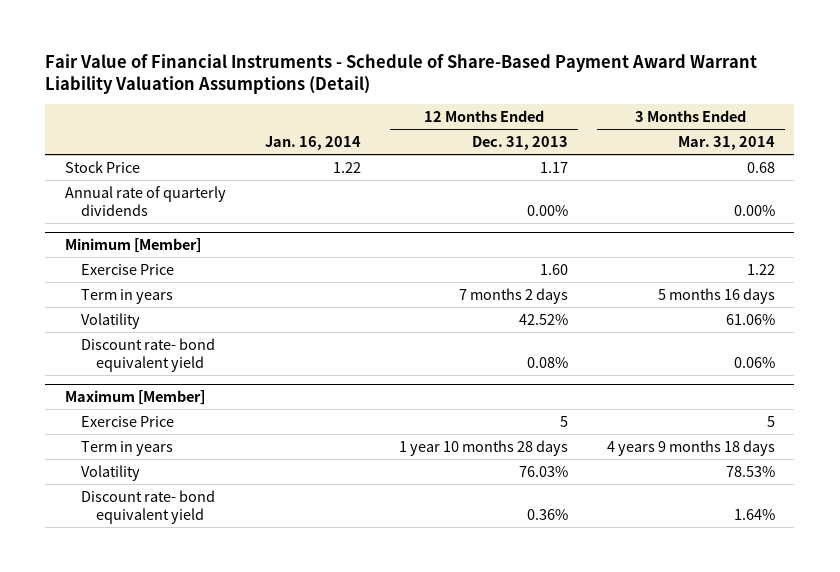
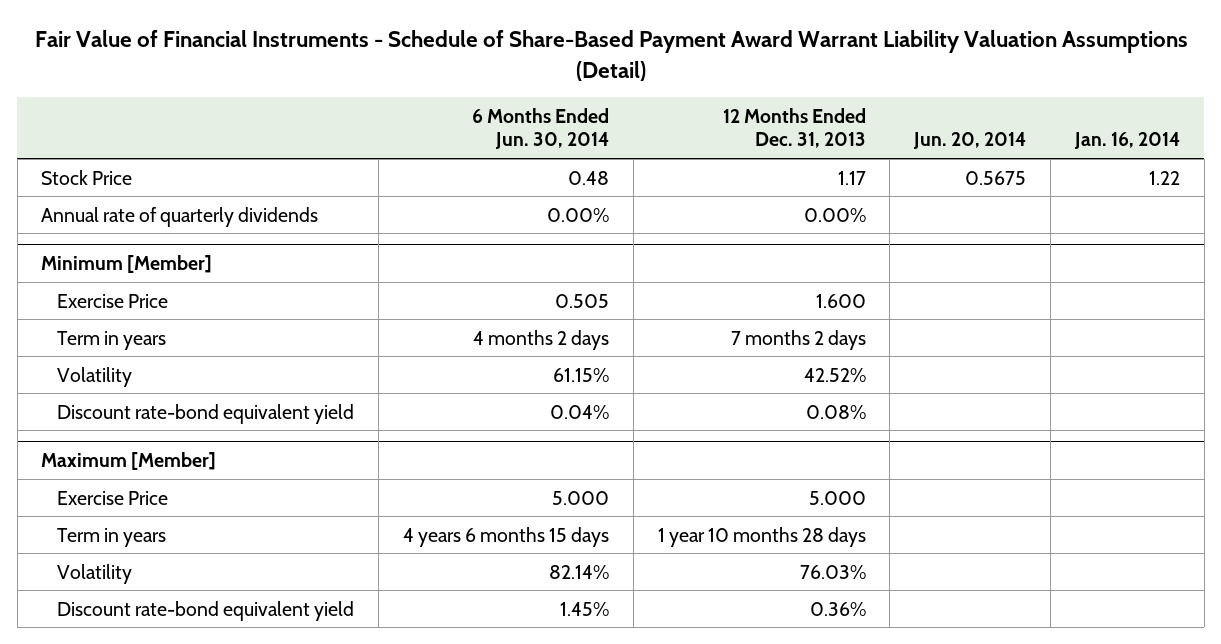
- | Jan. 16, 2014 | 12 Months Ended Dec. 31, 2013 | 3 Months Ended Mar. 31, 2014
+ | 6 Months Ended Jun. 30, 2014 | 12 Months Ended Dec. 31, 2013 | Jun. 20, 2014 | Jan. 16, 2014
@ Minimum [Member]
- Exercise Price | | 1.60 | 1.22
+ Exercise Price | 0.505 | 1.600 | |
- Discount rate- bond equivalent yield | | 0.08% | 0.06%
+ Discount rate-bond equivalent yield | 0.04% | 0.08% | |
@ Maximum [Member]
- Exercise Price | | 5 | 5
+ Exercise Price | 5.000 | 5.000 | |
- Discount rate- bond equivalent yield | | 0.36% | 1.64%
+ Discount rate-bond equivalent yield | 1.45% | 0.36% | |

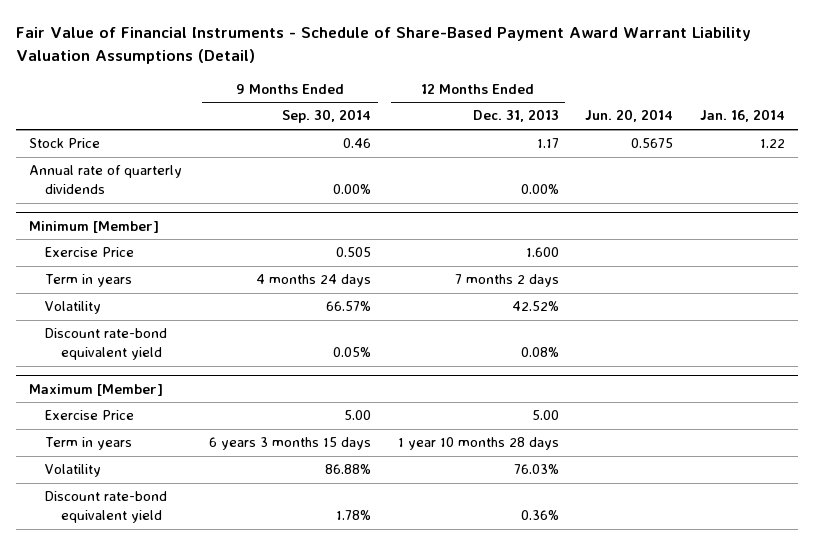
- | 6 Months Ended Jun. 30, 2014 | 12 Months Ended Dec. 31, 2013 | Jun. 20, 2014 | Jan. 16, 2014
+ | 9 Months Ended Sep. 30, 2014 | 12 Months Ended Dec. 31, 2013 | Jun. 20, 2014 | Jan. 16, 2014
@ Maximum [Member]
- Exercise Price | 5.000 | 5.000 | |
+ Exercise Price | 5.00 | 5.00 | |

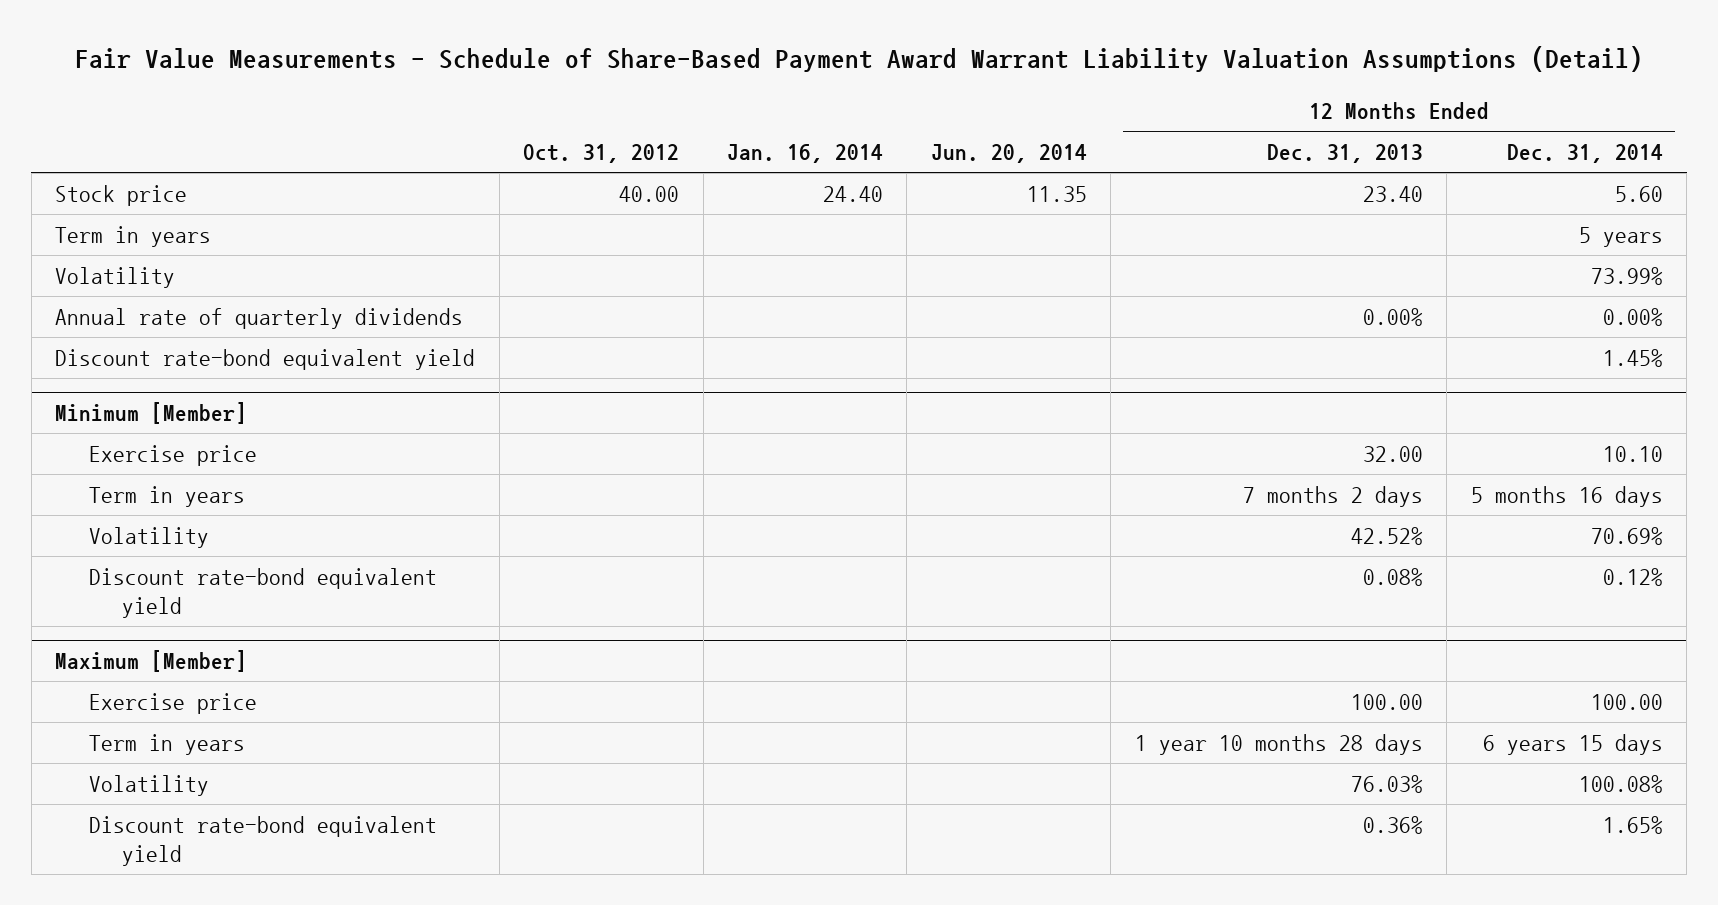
- Fair Value of Financial Instruments - Schedule of Share-Based Payment Award Warrant Liability Valuation Assumptions (Detail)
+ Fair Value Measurements - Schedule of Share-Based Payment Award Warrant Liability Valuation Assumptions (Detail)
- | 9 Months Ended Sep. 30, 2014 | 12 Months Ended Dec. 31, 2013 | Jun. 20, 2014 | Jan. 16, 2014
+ | Oct. 31, 2012 | Jan. 16, 2014 | Jun. 20, 2014 | 12 Months Ended Dec. 31, 2013 | 12 Months Ended Dec. 31, 2014
- Stock Price | 0.46 | 1.17 | 0.5675 | 1.22
+ Stock price | 40.00 | 24.40 | 11.35 | 23.40 | 5.60
+ Term in years | | | | | 5 years
+ Volatility | | | | | 73.99%
+ Discount rate-bond equivalent yield | | | | | 1.45%
@ Minimum [Member]
- Exercise Price | 0.505 | 1.600 | |
+ Exercise price | | | | 32.00 | 10.10
@ Maximum [Member]
- Exercise Price | 5.00 | 5.00 | |
+ Exercise price | | | | 100.00 | 100.00

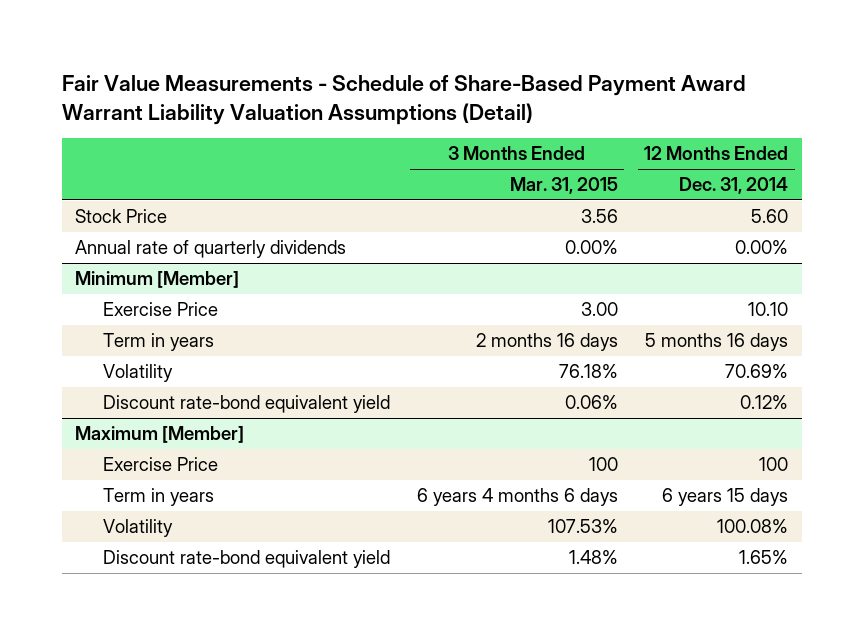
- | Oct. 31, 2012 | Jan. 16, 2014 | Jun. 20, 2014 | 12 Months Ended Dec. 31, 2013 | 12 Months Ended Dec. 31, 2014
+ | 3 Months Ended Mar. 31, 2015 | 12 Months Ended Dec. 31, 2014
- Stock price | 40.00 | 24.40 | 11.35 | 23.40 | 5.60
- Term in years | | | | | 5 years
- Volatility | | | | | 73.99%
+ Stock Price | 3.56 | 5.60
- Discount rate-bond equivalent yield | | | | | 1.45%
@ Minimum [Member]
- Exercise price | | | | 32.00 | 10.10
+ Exercise Price | 3.00 | 10.10
@ Maximum [Member]
- Exercise price | | | | 100.00 | 100.00
+ Exercise Price | 100 | 100

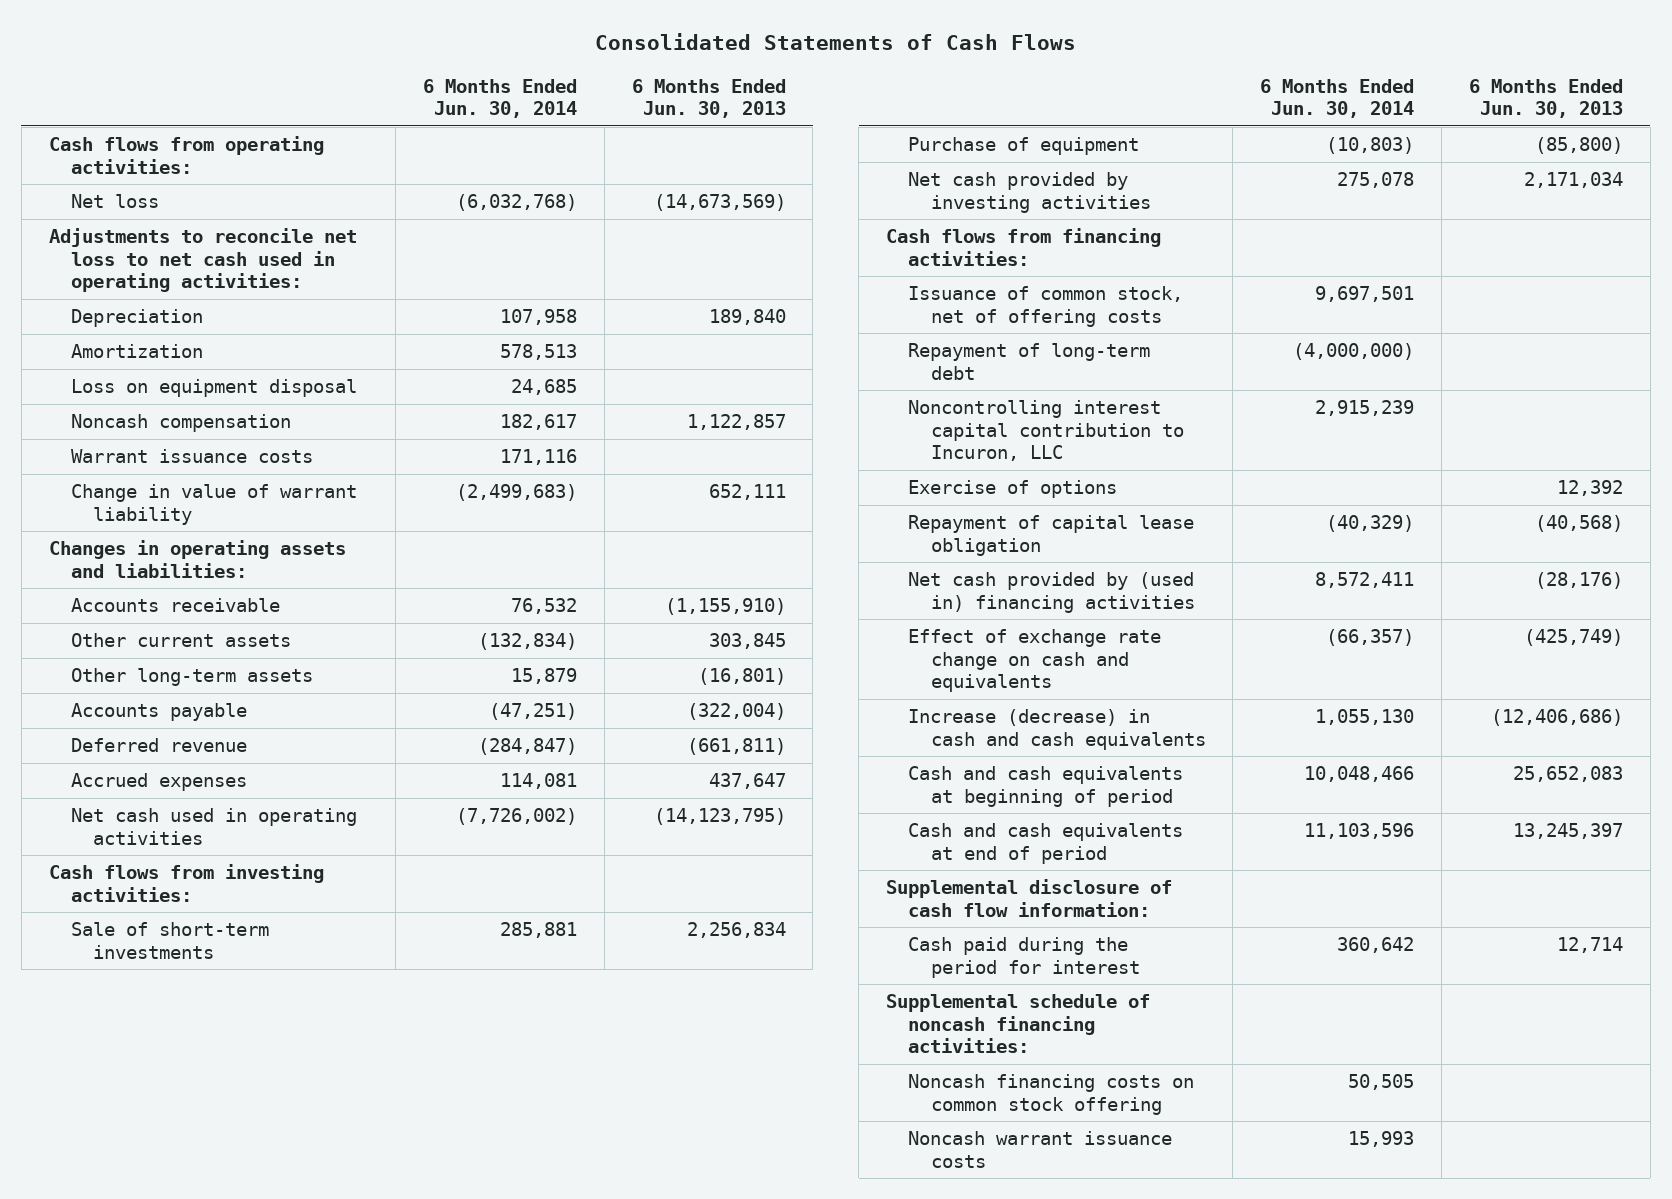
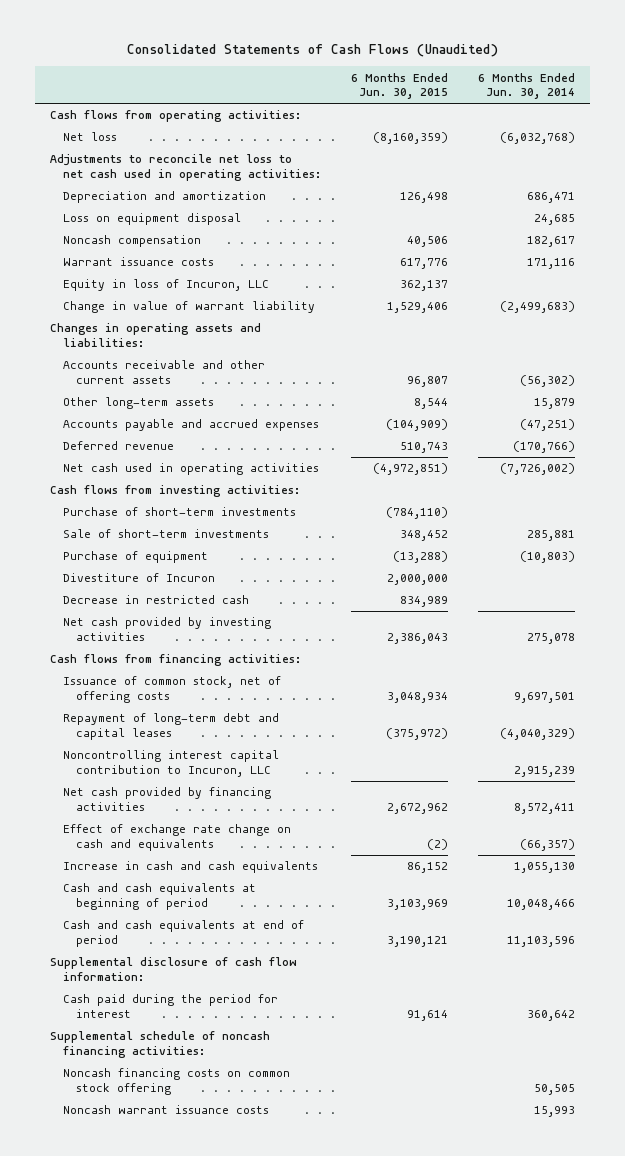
- Consolidated Statements of Cash Flows
+ Consolidated Statements of Cash Flows (Unaudited)
- | 6 Months Ended Jun. 30, 2014 | 6 Months Ended Jun. 30, 2013
+ | 6 Months Ended Jun. 30, 2015 | 6 Months Ended Jun. 30, 2014
- Depreciation | 107,958 | 189,840
- Amortization | 578,513 |
+ Depreciation and amortization | 126,498 | 686,471
+ Equity in loss of Incuron, LLC | 362,137 |
- Accounts receivable | 76,532 | (1,155,910)
- Other current assets | (132,834) | 303,845
+ Accounts receivable and other current assets | 96,807 | (56,302)
- Accounts payable | (47,251) | (322,004)
- Deferred revenue | (284,847) | (661,811)
- Accrued expenses | 114,081 | 437,647
+ Accounts payable and accrued expenses | (104,909) | (47,251)
+ Deferred revenue | 510,743 | (170,766)
+ Purchase of short-term investments | (784,110) |
+ Divestiture of Incuron | 2,000,000 |
+ Decrease in restricted cash | 834,989 |
- Repayment of long-term debt | (4,000,000) |
+ Repayment of long-term debt and capital leases | (375,972) | (4,040,329)
- Exercise of options | | 12,392
- Repayment of capital lease obligation | (40,329) | (40,568)
- Net cash provided by (used in) financing activities | 8,572,411 | (28,176)
+ Net cash provided by financing activities | 2,672,962 | 8,572,411
- Increase (decrease) in cash and cash equivalents | 1,055,130 | (12,406,686)
+ Increase in cash and cash equivalents | 86,152 | 1,055,130

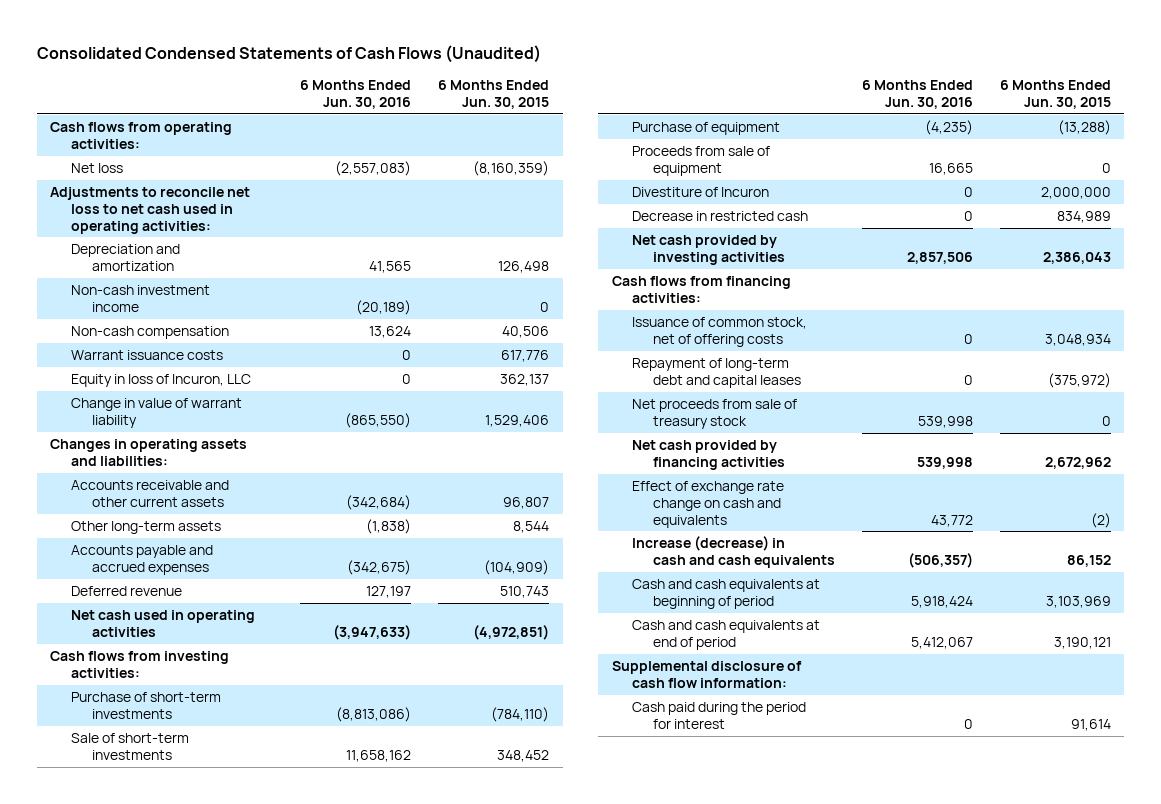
- Consolidated Statements of Cash Flows (Unaudited)
+ Consolidated Condensed Statements of Cash Flows (Unaudited)
- | 6 Months Ended Jun. 30, 2015 | 6 Months Ended Jun. 30, 2014
+ | 6 Months Ended Jun. 30, 2016 | 6 Months Ended Jun. 30, 2015
- Loss on equipment disposal | | 24,685
- Noncash compensation | 40,506 | 182,617
+ Non-cash investment income | (20,189) | 0
+ Non-cash compensation | 13,624 | 40,506
+ Proceeds from sale of equipment | 16,665 | 0
- Noncontrolling interest capital contribution to Incuron, LLC | | 2,915,239
+ Net proceeds from sale of treasury stock | 539,998 | 0
- Increase in cash and cash equivalents | 86,152 | 1,055,130
+ Increase (decrease) in cash and cash equivalents | (506,357) | 86,152
- Supplemental schedule of noncash financing activities:
- Noncash financing costs on common stock offering | | 50,505
- Noncash warrant issuance costs | | 15,993

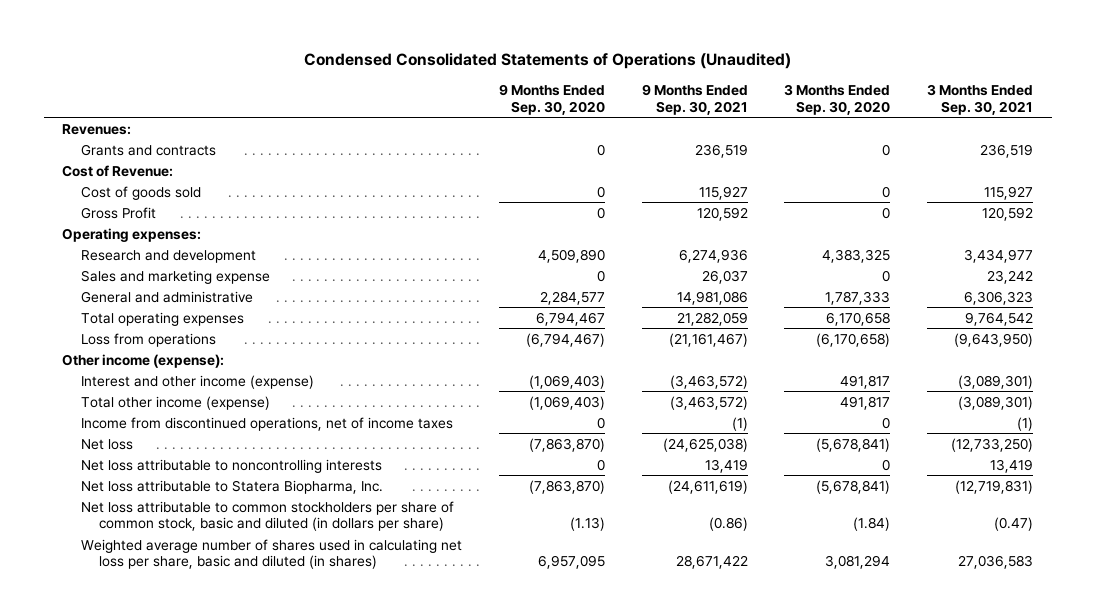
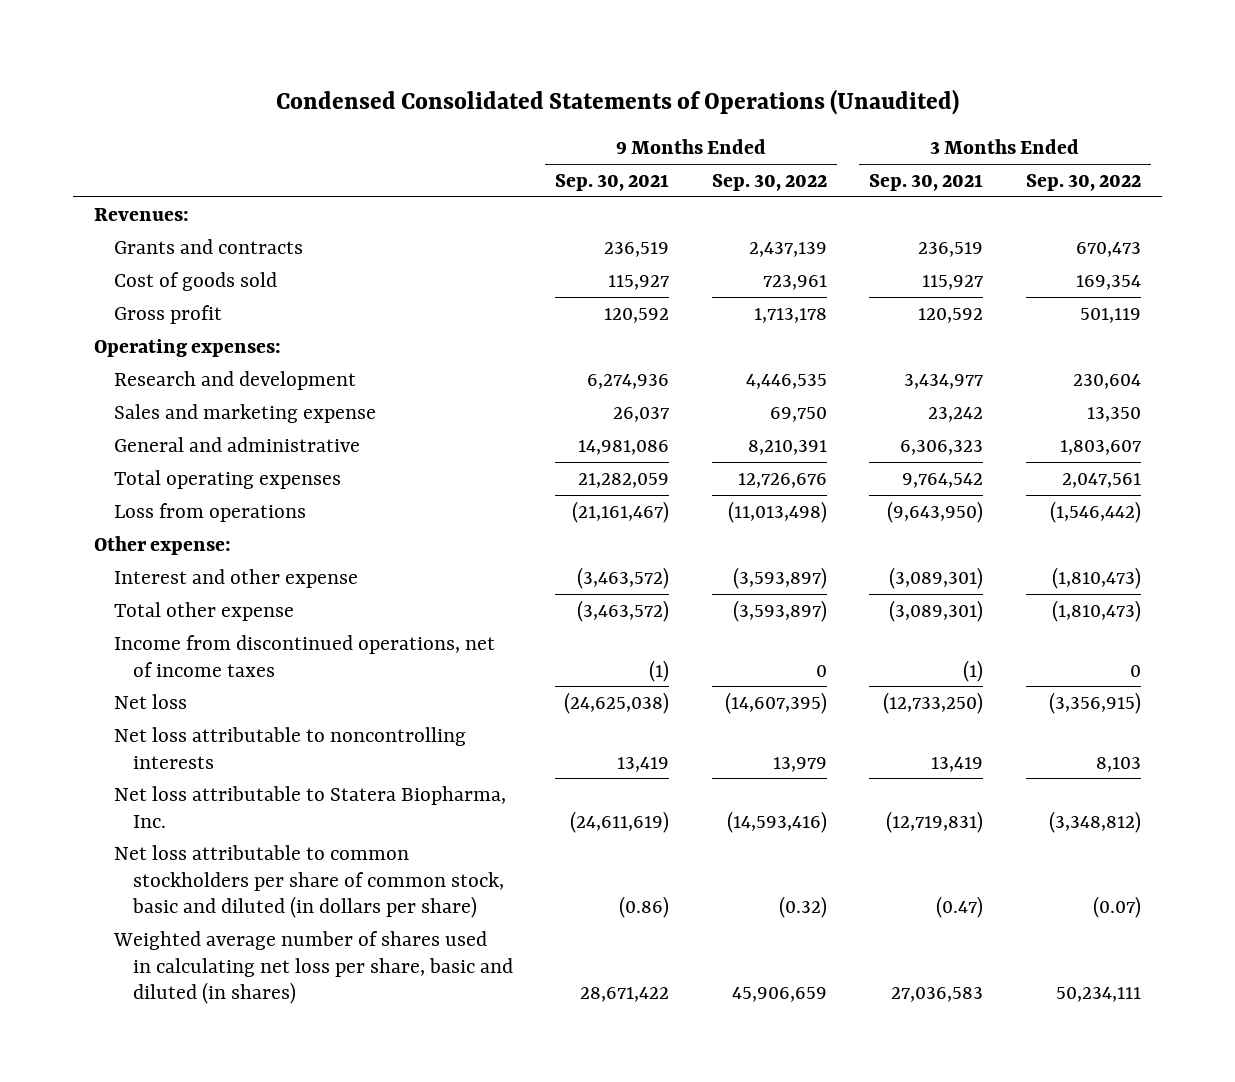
- | 9 Months Ended Sep. 30, 2020 | 9 Months Ended Sep. 30, 2021 | 3 Months Ended Sep. 30, 2020 | 3 Months Ended Sep. 30, 2021
+ | 9 Months Ended Sep. 30, 2021 | 9 Months Ended Sep. 30, 2022 | 3 Months Ended Sep. 30, 2021 | 3 Months Ended Sep. 30, 2022
- Cost of Revenue:
- Gross Profit | 0 | 120,592 | 0 | 120,592
+ Gross profit | 120,592 | 1,713,178 | 120,592 | 501,119
- Other income (expense):
- Interest and other income (expense) | (1,069,403) | (3,463,572) | 491,817 | (3,089,301)
- Total other income (expense) | (1,069,403) | (3,463,572) | 491,817 | (3,089,301)
+ Other expense:
+ Interest and other expense | (3,463,572) | (3,593,897) | (3,089,301) | (1,810,473)
+ Total other expense | (3,463,572) | (3,593,897) | (3,089,301) | (1,810,473)

